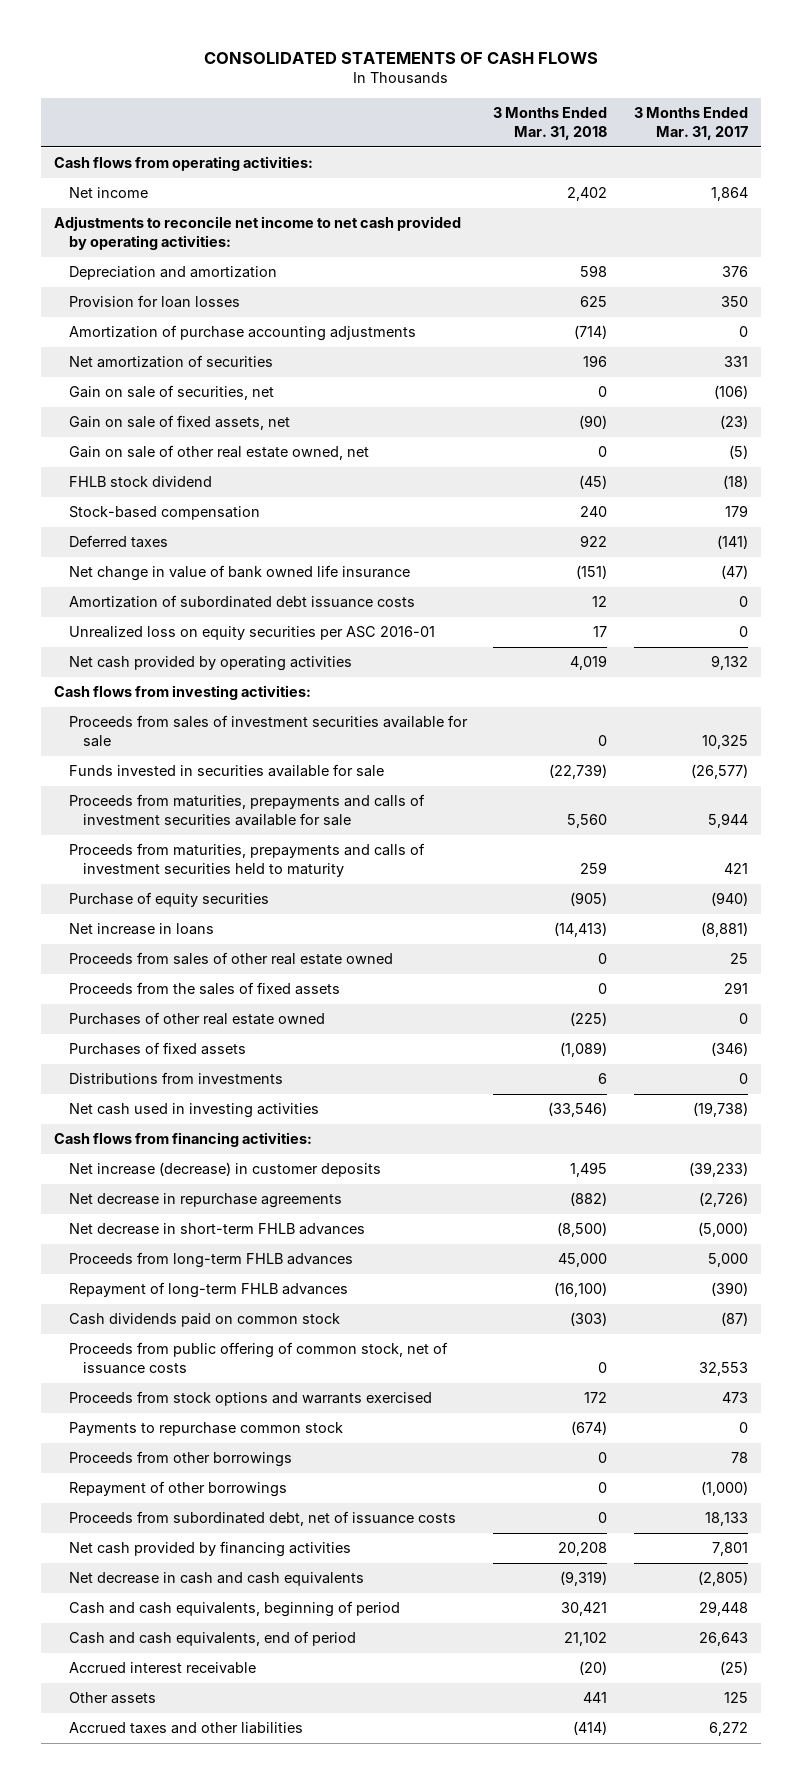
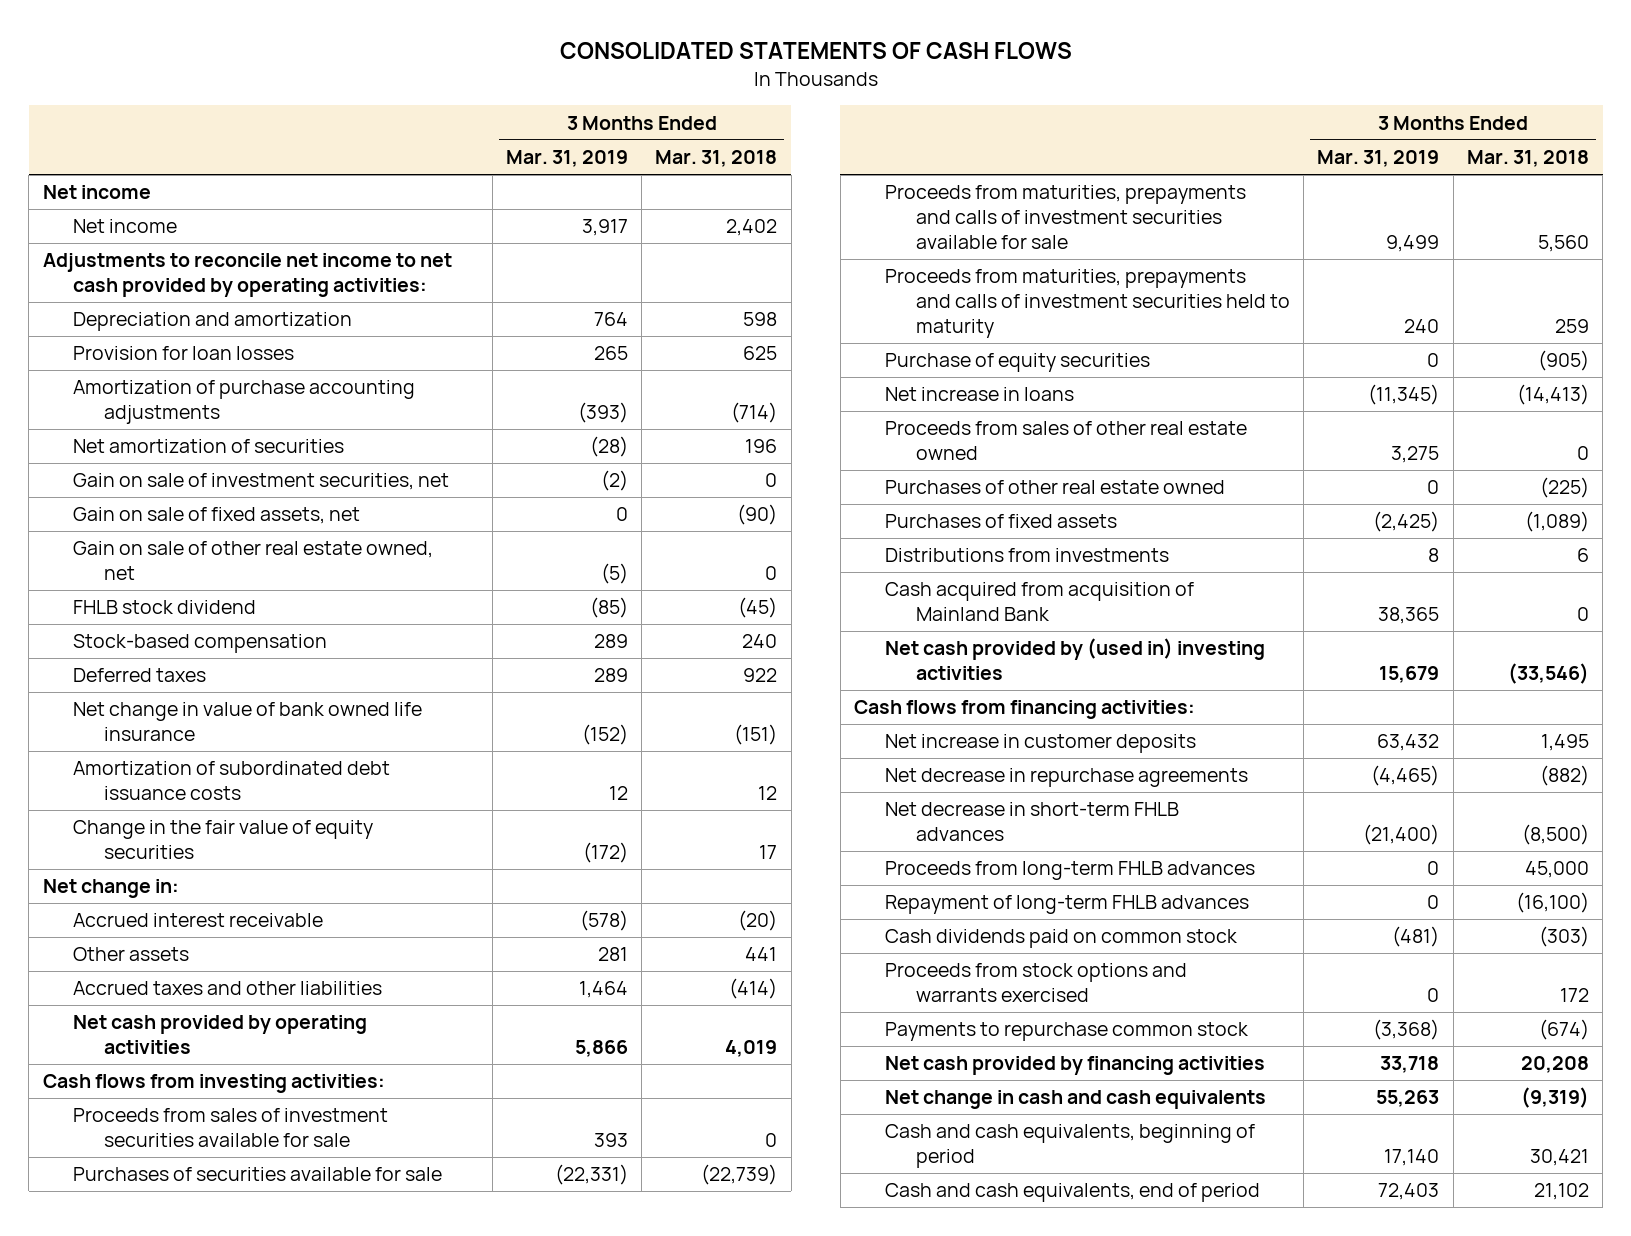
- | 3 Months Ended Mar. 31, 2018 | 3 Months Ended Mar. 31, 2017
+ | 3 Months Ended Mar. 31, 2019 | 3 Months Ended Mar. 31, 2018
- Cash flows from operating activities:
+ Net income
- Gain on sale of securities, net | 0 | (106)
+ Gain on sale of investment securities, net | (2) | 0
- Unrealized loss on equity securities per ASC 2016-01 | 17 | 0
+ Change in the fair value of equity securities | (172) | 17
+ Net change in:
moved up: Accrued interest receivable | (578) | (20)
moved up: Other assets | 281 | 441
moved up: Accrued taxes and other liabilities | 1,464 | (414)
- Funds invested in securities available for sale | (22,739) | (26,577)
+ Purchases of securities available for sale | (22,331) | (22,739)
- Proceeds from the sales of fixed assets | 0 | 291
- Net cash used in investing activities | (33,546) | (19,738)
+ Cash acquired from acquisition of Mainland Bank | 38,365 | 0
+ Net cash provided by (used in) investing activities | 15,679 | (33,546)
- Net increase (decrease) in customer deposits | 1,495 | (39,233)
+ Net increase in customer deposits | 63,432 | 1,495
- Proceeds from public offering of common stock, net of issuance costs | 0 | 32,553
- Proceeds from other borrowings | 0 | 78
- Repayment of other borrowings | 0 | (1,000)
- Proceeds from subordinated debt, net of issuance costs | 0 | 18,133
- Net decrease in cash and cash equivalents | (9,319) | (2,805)
+ Net change in cash and cash equivalents | 55,263 | (9,319)

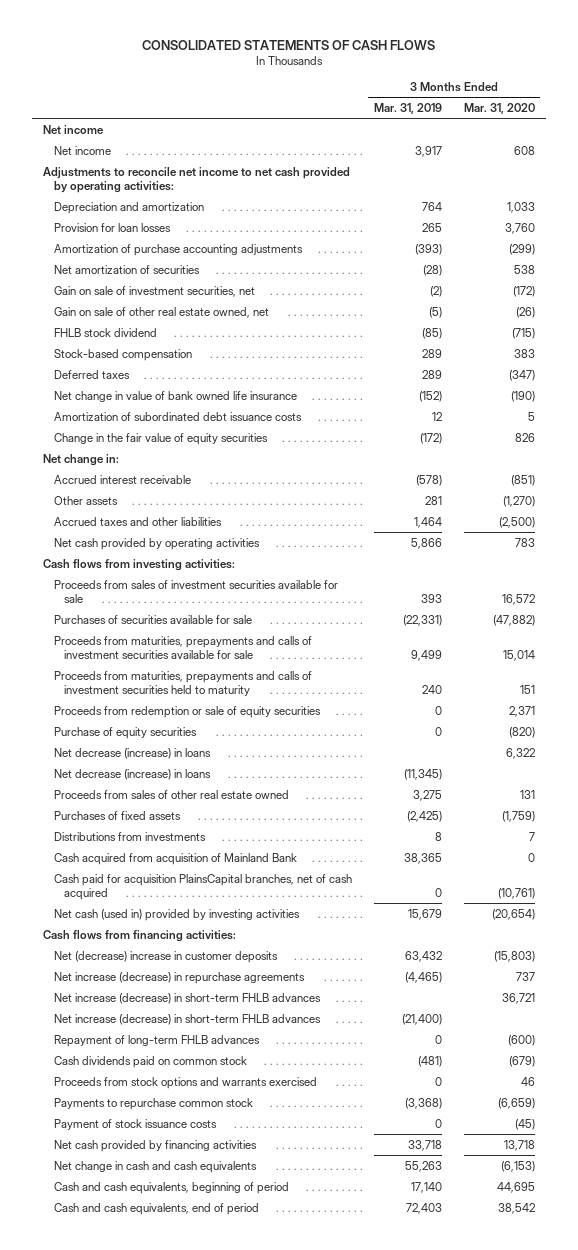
- | 3 Months Ended Mar. 31, 2019 | 3 Months Ended Mar. 31, 2018
+ | 3 Months Ended Mar. 31, 2019 | 3 Months Ended Mar. 31, 2020
- Gain on sale of fixed assets, net | 0 | (90)
+ Proceeds from redemption or sale of equity securities | 0 | 2,371
- Net increase in loans | (11,345) | (14,413)
+ Net decrease (increase) in loans | | 6,322
+ Net decrease (increase) in loans | (11,345) |
- Purchases of other real estate owned | 0 | (225)
- Net cash provided by (used in) investing activities | 15,679 | (33,546)
+ Cash paid for acquisition PlainsCapital branches, net of cash acquired | 0 | (10,761)
+ Net cash (used in) provided by investing activities | 15,679 | (20,654)
- Net increase in customer deposits | 63,432 | 1,495
- Net decrease in repurchase agreements | (4,465) | (882)
- Net decrease in short-term FHLB advances | (21,400) | (8,500)
- Proceeds from long-term FHLB advances | 0 | 45,000
+ Net (decrease) increase in customer deposits | 63,432 | (15,803)
+ Net increase (decrease) in repurchase agreements | (4,465) | 737
+ Net increase (decrease) in short-term FHLB advances | | 36,721
+ Net increase (decrease) in short-term FHLB advances | (21,400) |
+ Payment of stock issuance costs | 0 | (45)

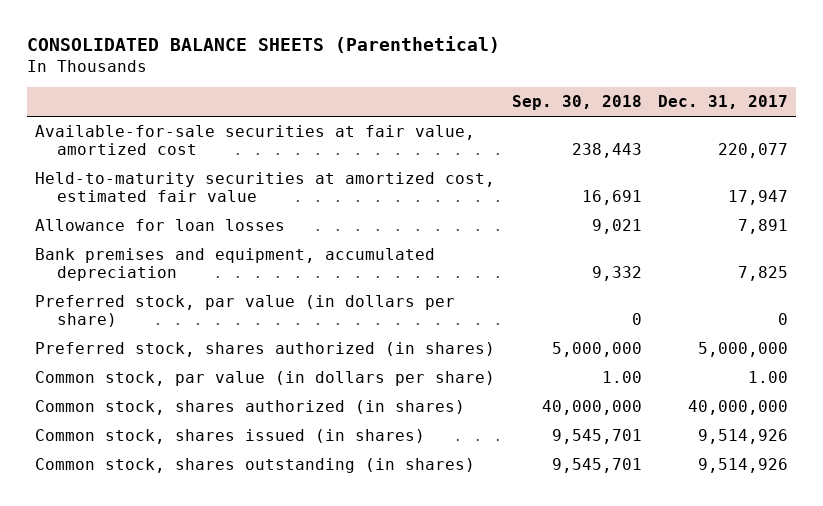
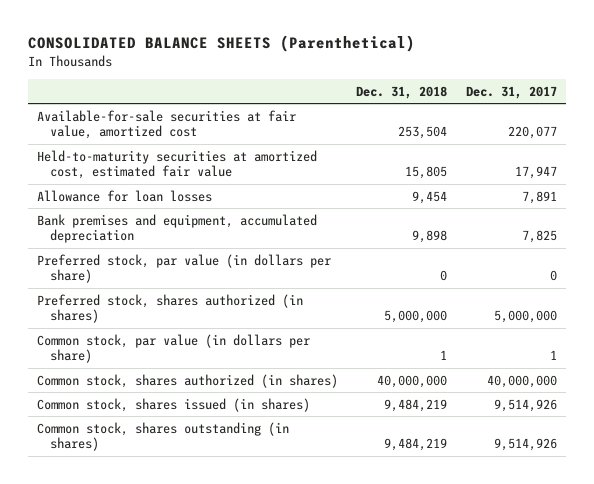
- | Sep. 30, 2018 | Dec. 31, 2017
+ | Dec. 31, 2018 | Dec. 31, 2017
- Common stock, par value (in dollars per share) | 1.00 | 1.00
+ Common stock, par value (in dollars per share) | 1 | 1

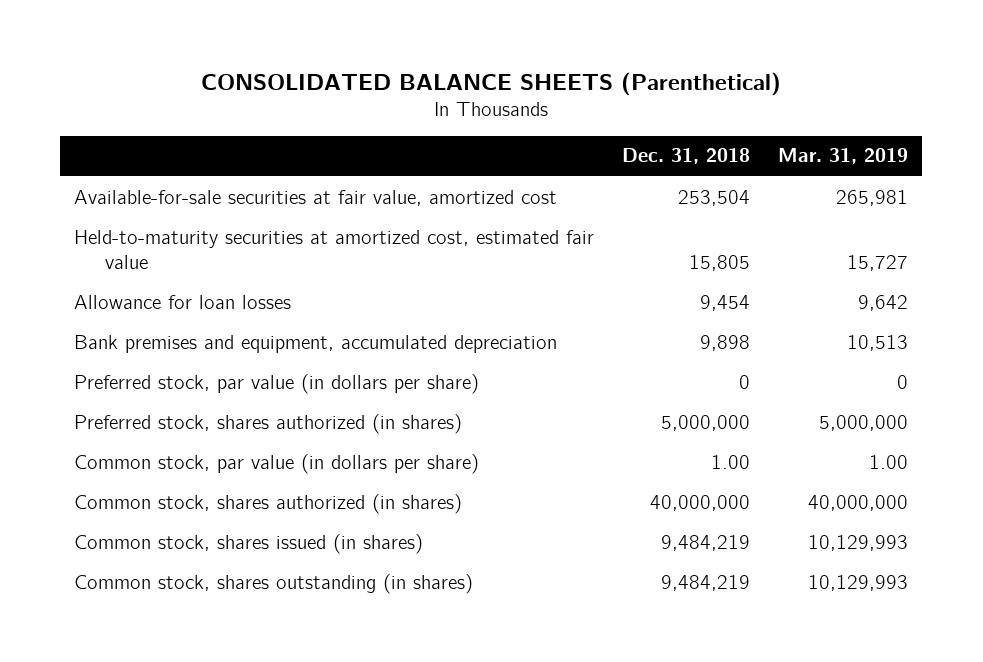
- | Dec. 31, 2018 | Dec. 31, 2017
+ | Dec. 31, 2018 | Mar. 31, 2019
- Common stock, par value (in dollars per share) | 1 | 1
+ Common stock, par value (in dollars per share) | 1.00 | 1.00

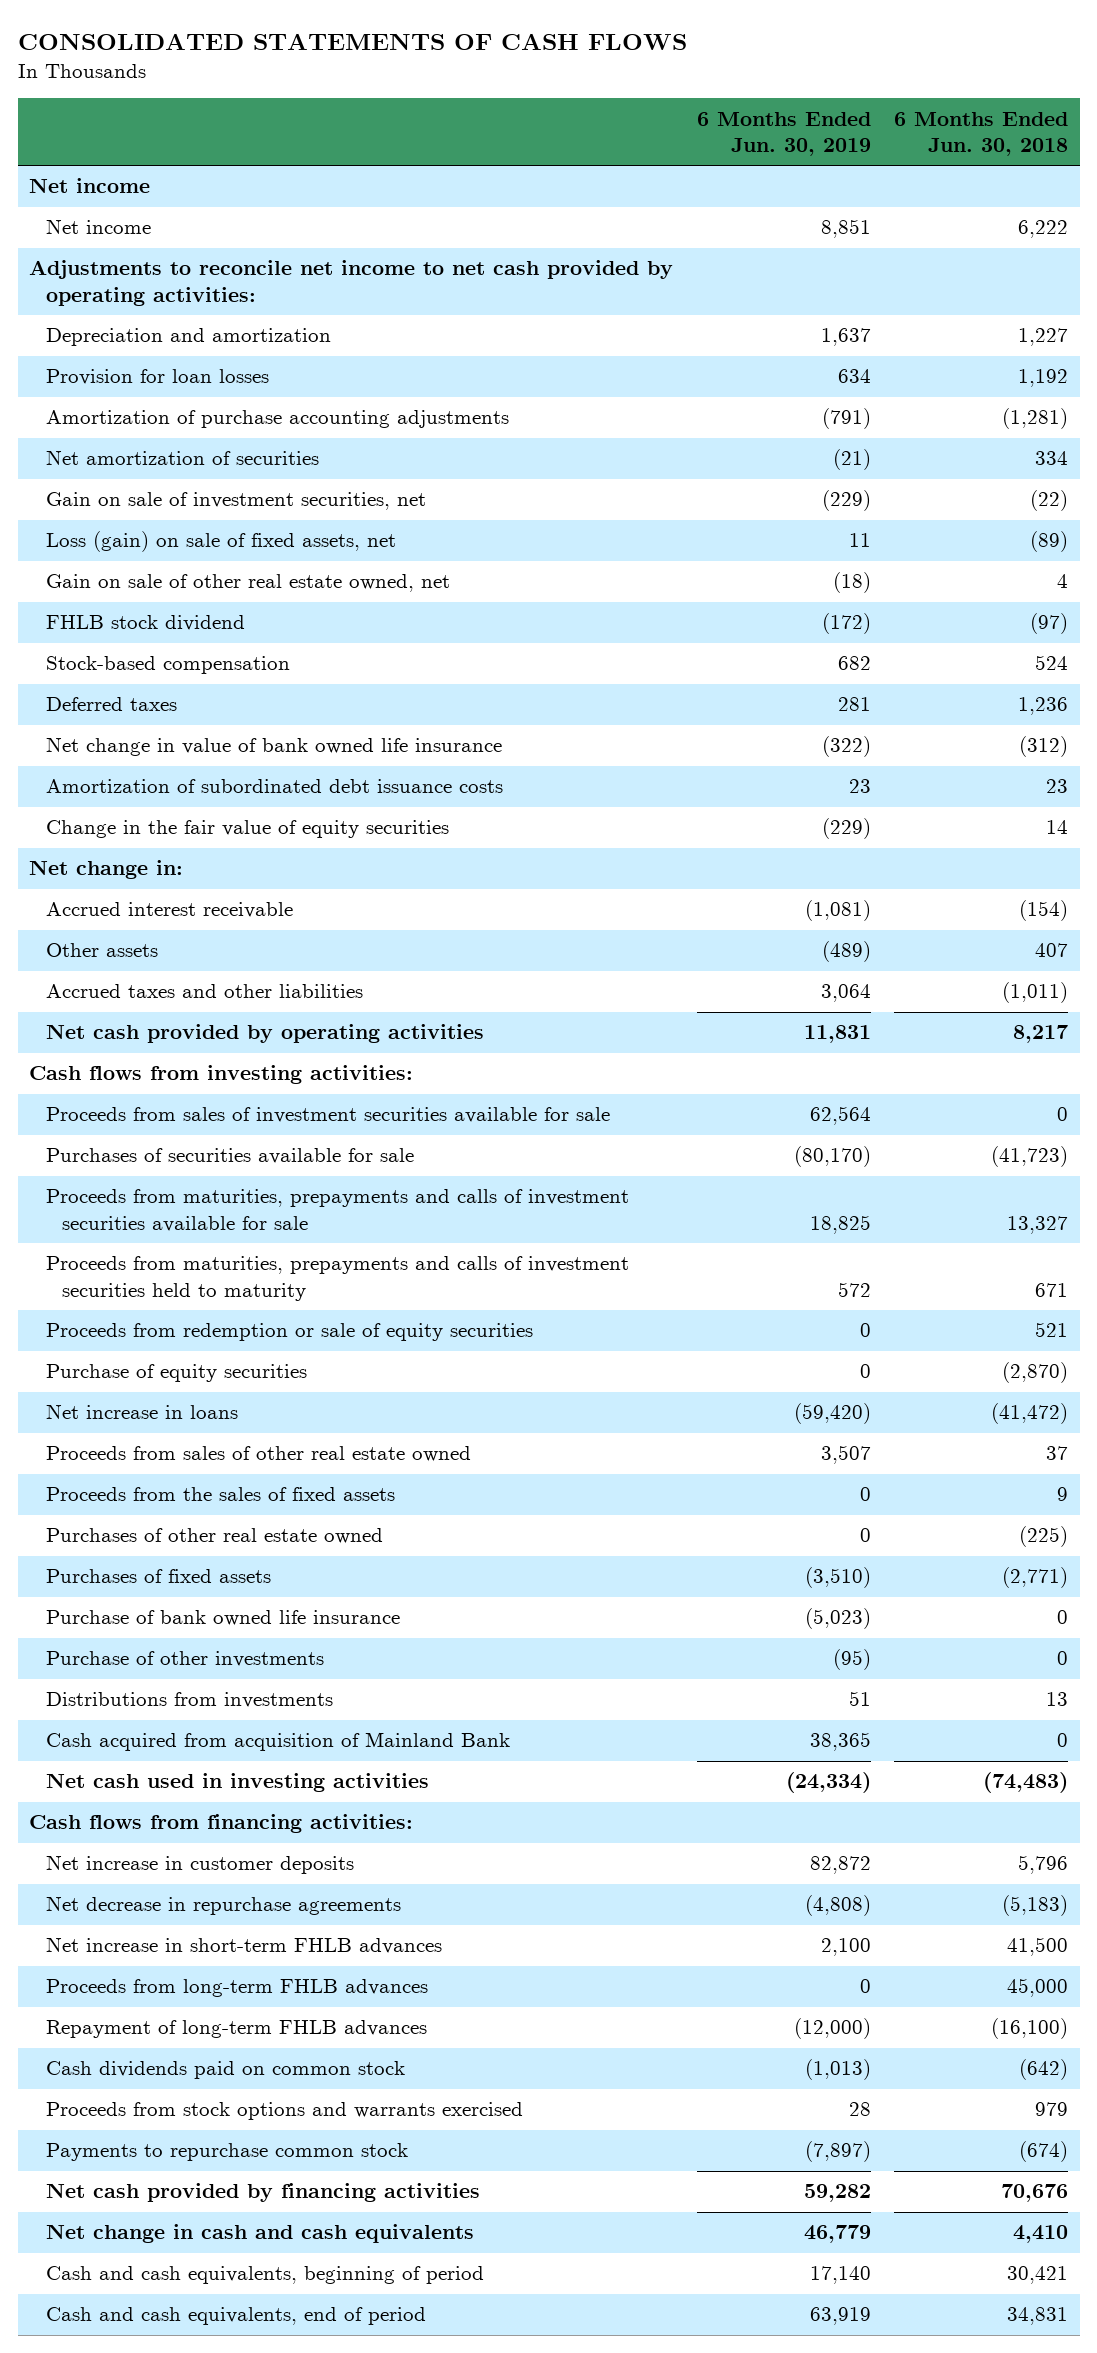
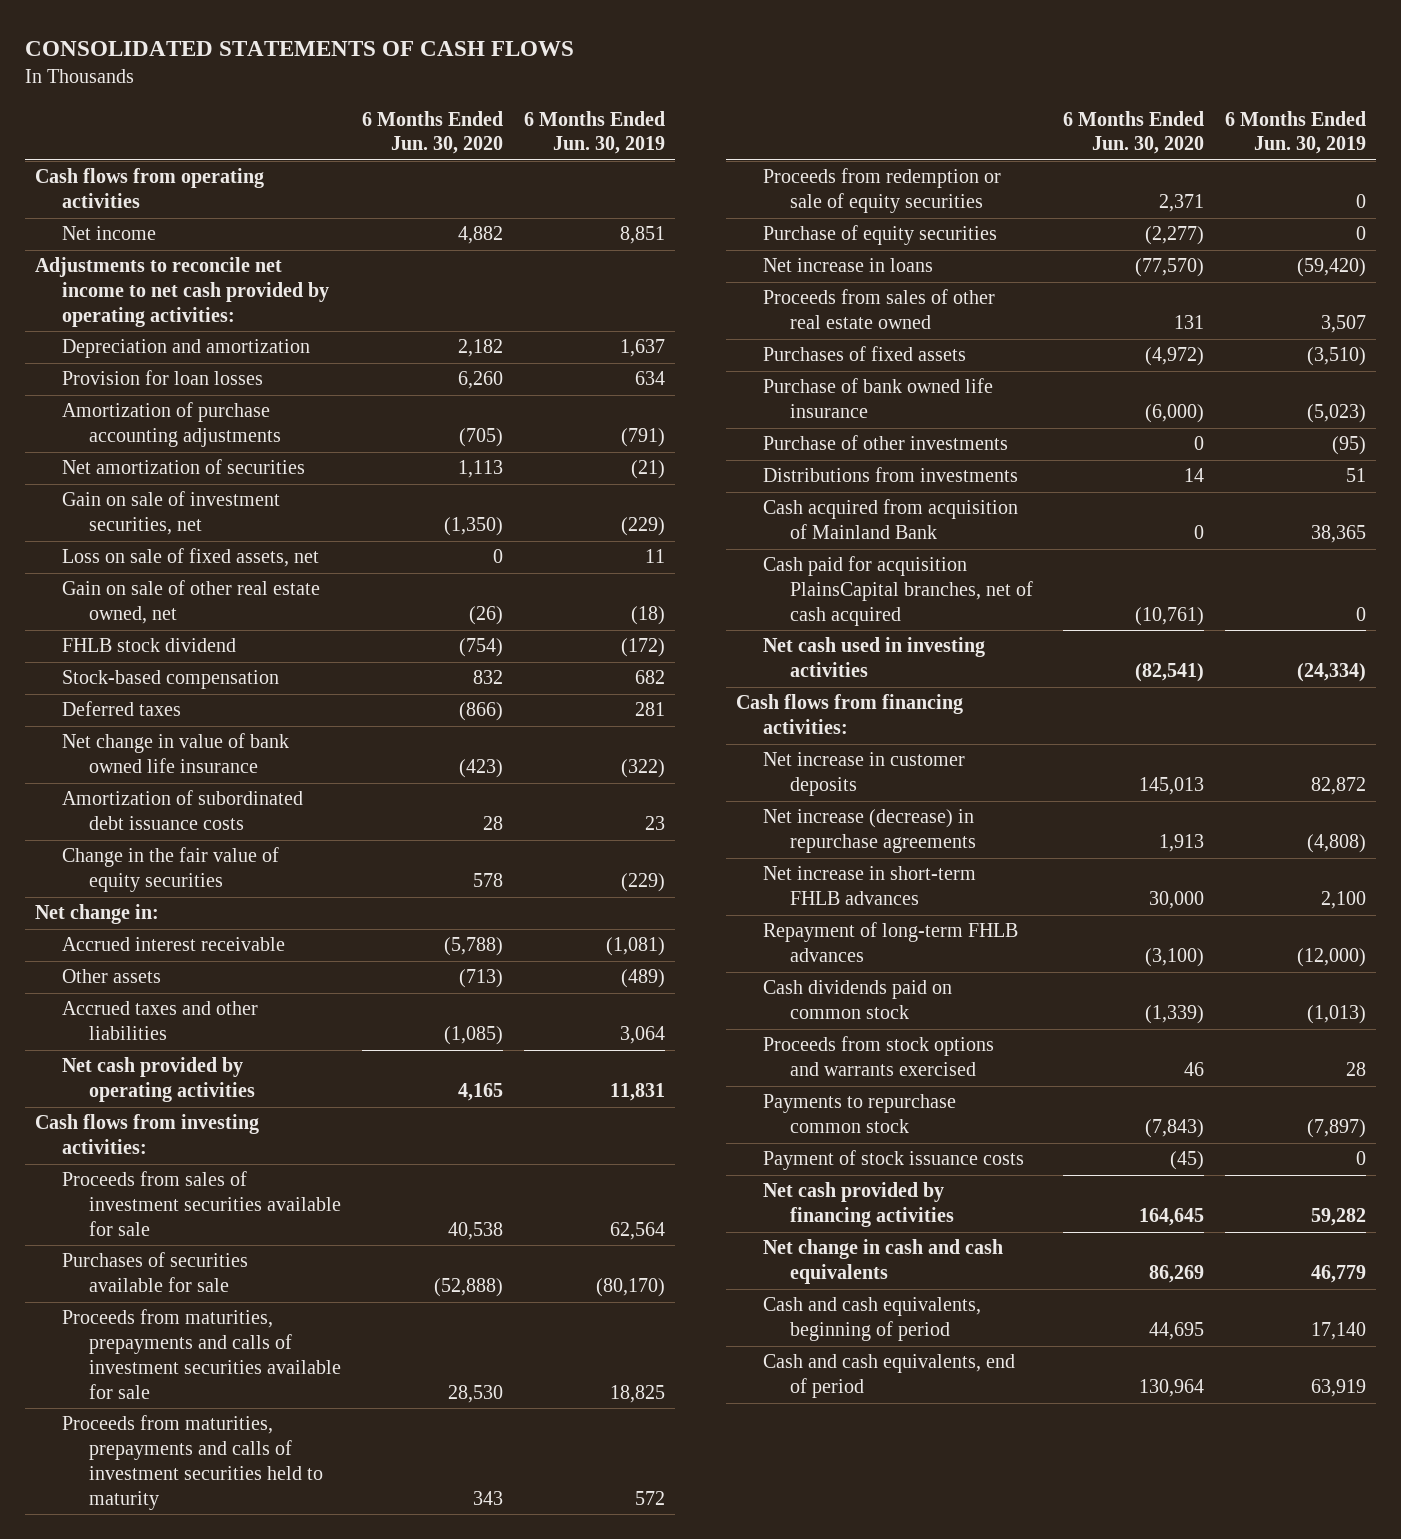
- | 6 Months Ended Jun. 30, 2019 | 6 Months Ended Jun. 30, 2018
+ | 6 Months Ended Jun. 30, 2020 | 6 Months Ended Jun. 30, 2019
- Net income
+ Cash flows from operating activities
- Loss (gain) on sale of fixed assets, net | 11 | (89)
+ Loss on sale of fixed assets, net | 0 | 11
- Proceeds from the sales of fixed assets | 0 | 9
- Purchases of other real estate owned | 0 | (225)
+ Cash paid for acquisition PlainsCapital branches, net of cash acquired | (10,761) | 0
- Net decrease in repurchase agreements | (4,808) | (5,183)
+ Net increase (decrease) in repurchase agreements | 1,913 | (4,808)
- Proceeds from long-term FHLB advances | 0 | 45,000
+ Payment of stock issuance costs | (45) | 0

